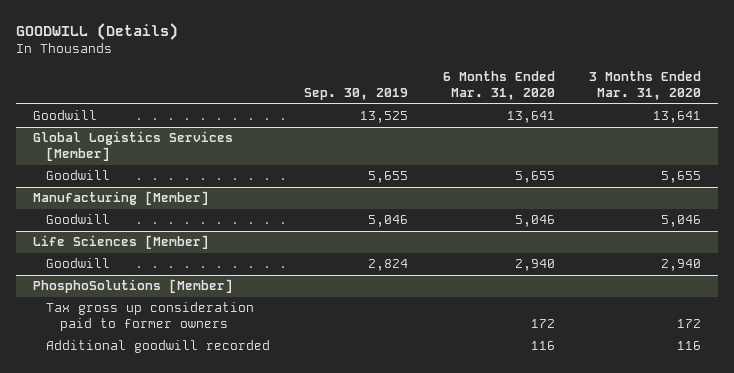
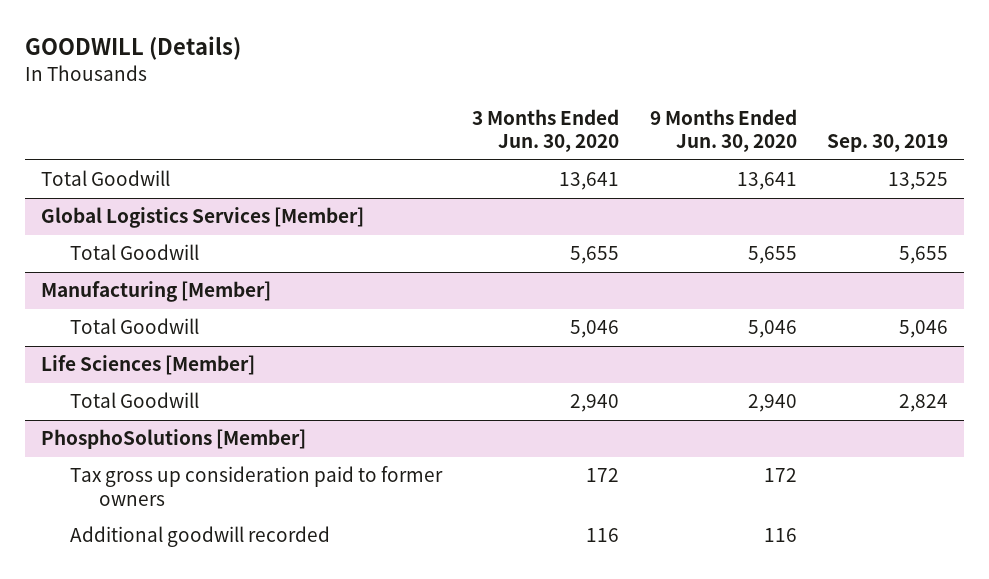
- | Sep. 30, 2019 | 6 Months Ended Mar. 31, 2020 | 3 Months Ended Mar. 31, 2020
+ | 3 Months Ended Jun. 30, 2020 | 9 Months Ended Jun. 30, 2020 | Sep. 30, 2019
- Goodwill | 13,525 | 13,641 | 13,641
+ Total Goodwill | 13,641 | 13,641 | 13,525
@ Global Logistics Services [Member]
- Goodwill | 5,655 | 5,655 | 5,655
+ Total Goodwill | 5,655 | 5,655 | 5,655
@ Manufacturing [Member]
- Goodwill | 5,046 | 5,046 | 5,046
+ Total Goodwill | 5,046 | 5,046 | 5,046
@ Life Sciences [Member]
- Goodwill | 2,824 | 2,940 | 2,940
+ Total Goodwill | 2,940 | 2,940 | 2,824

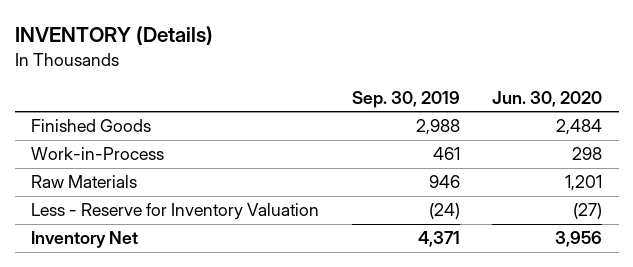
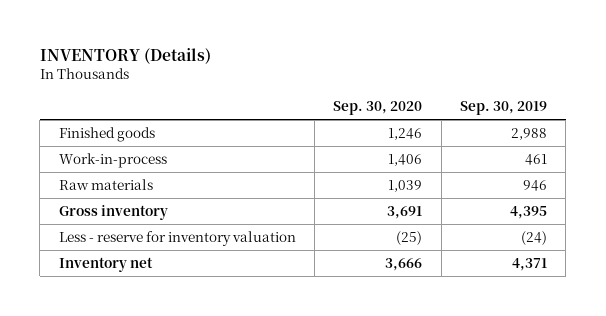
- | Sep. 30, 2019 | Jun. 30, 2020
+ | Sep. 30, 2020 | Sep. 30, 2019
- Finished Goods | 2,988 | 2,484
- Work-in-Process | 461 | 298
- Raw Materials | 946 | 1,201
- Less - Reserve for Inventory Valuation | (24) | (27)
- Inventory Net | 4,371 | 3,956
+ Finished goods | 1,246 | 2,988
+ Work-in-process | 1,406 | 461
+ Raw materials | 1,039 | 946
+ Gross inventory | 3,691 | 4,395
+ Less - reserve for inventory valuation | (25) | (24)
+ Inventory net | 3,666 | 4,371

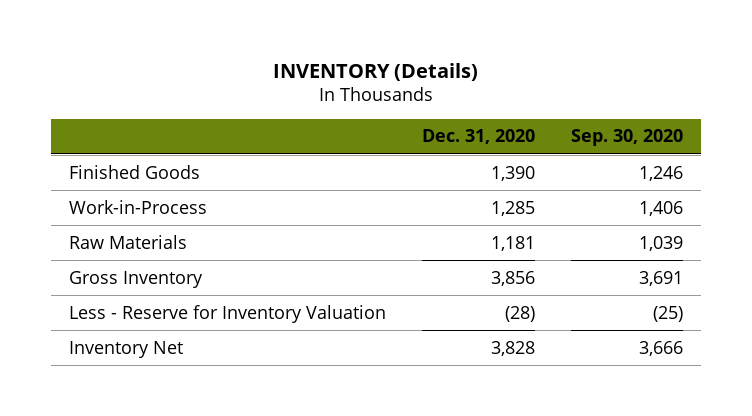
- | Sep. 30, 2020 | Sep. 30, 2019
+ | Dec. 31, 2020 | Sep. 30, 2020
- Finished goods | 1,246 | 2,988
- Work-in-process | 1,406 | 461
- Raw materials | 1,039 | 946
- Gross inventory | 3,691 | 4,395
- Less - reserve for inventory valuation | (25) | (24)
- Inventory net | 3,666 | 4,371
+ Finished Goods | 1,390 | 1,246
+ Work-in-Process | 1,285 | 1,406
+ Raw Materials | 1,181 | 1,039
+ Gross Inventory | 3,856 | 3,691
+ Less - Reserve for Inventory Valuation | (28) | (25)
+ Inventory Net | 3,828 | 3,666

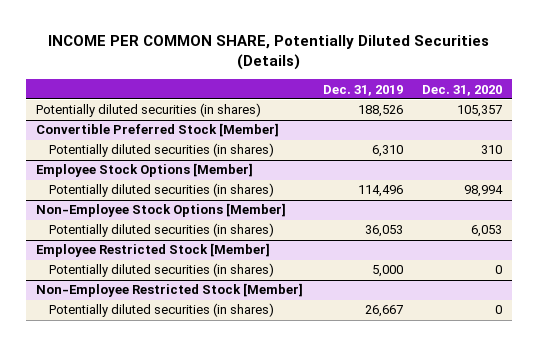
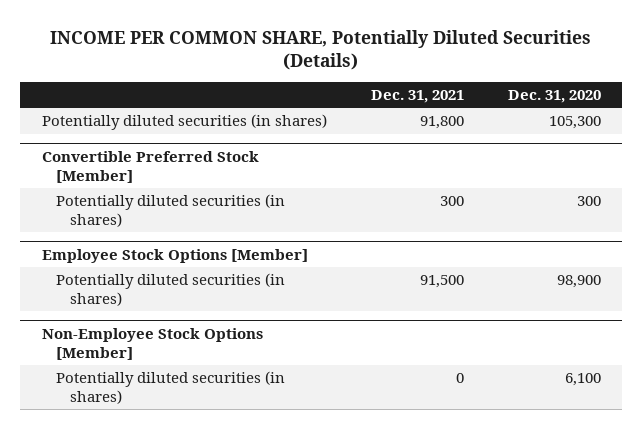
- | Dec. 31, 2019 | Dec. 31, 2020
+ | Dec. 31, 2021 | Dec. 31, 2020
- Potentially diluted securities (in shares) | 188,526 | 105,357
+ Potentially diluted securities (in shares) | 91,800 | 105,300
@ Convertible Preferred Stock [Member]
- Potentially diluted securities (in shares) | 6,310 | 310
+ Potentially diluted securities (in shares) | 300 | 300
@ Employee Stock Options [Member]
- Potentially diluted securities (in shares) | 114,496 | 98,994
+ Potentially diluted securities (in shares) | 91,500 | 98,900
@ Non-Employee Stock Options [Member]
- Potentially diluted securities (in shares) | 36,053 | 6,053
- Employee Restricted Stock [Member]
- Potentially diluted securities (in shares) | 5,000 | 0
- Non-Employee Restricted Stock [Member]
- Potentially diluted securities (in shares) | 26,667 | 0
@ Non-Employee Stock Options [Member]
+ Potentially diluted securities (in shares) | 0 | 6,100

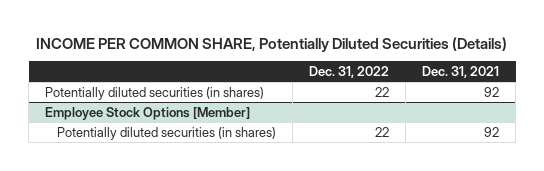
- | Dec. 31, 2021 | Dec. 31, 2020
+ | Dec. 31, 2022 | Dec. 31, 2021
- Potentially diluted securities (in shares) | 91,800 | 105,300
- Convertible Preferred Stock [Member]
- Potentially diluted securities (in shares) | 300 | 300
+ Potentially diluted securities (in shares) | 22 | 92
@ Employee Stock Options [Member]
- Potentially diluted securities (in shares) | 91,500 | 98,900
- Non-Employee Stock Options [Member]
- Potentially diluted securities (in shares) | 0 | 6,100
@ Employee Stock Options [Member]
+ Potentially diluted securities (in shares) | 22 | 92

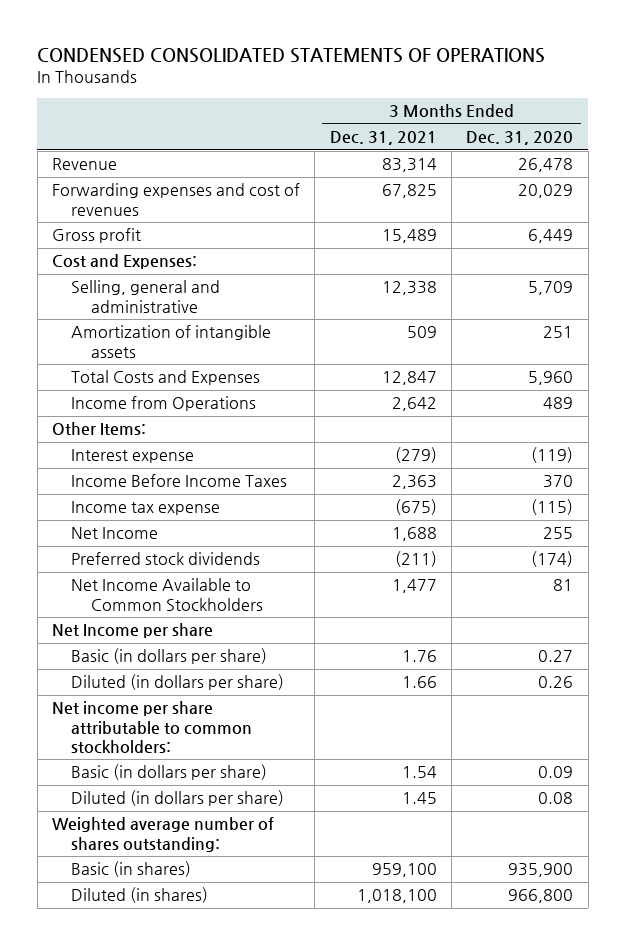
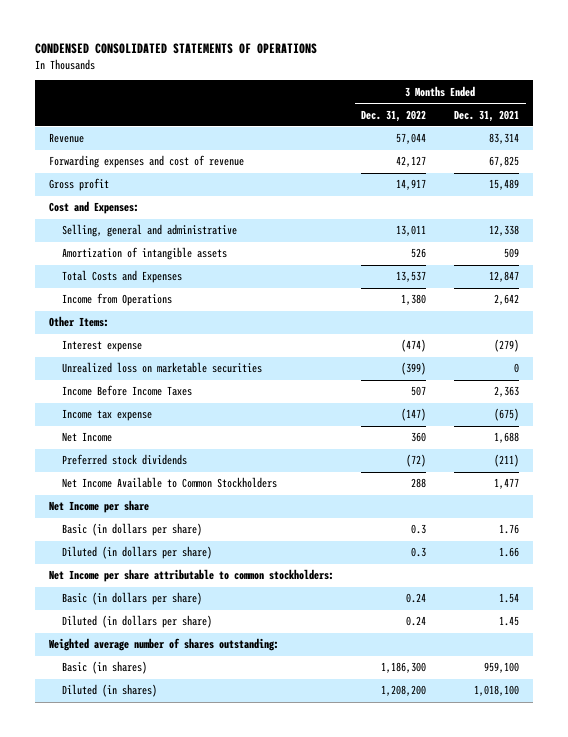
- | 3 Months Ended Dec. 31, 2021 | 3 Months Ended Dec. 31, 2020
+ | 3 Months Ended Dec. 31, 2022 | 3 Months Ended Dec. 31, 2021
- Forwarding expenses and cost of revenues | 67,825 | 20,029
+ Forwarding expenses and cost of revenue | 42,127 | 67,825
+ Unrealized loss on marketable securities | (399) | 0
- Net income per share attributable to common stockholders:
+ Net Income per share attributable to common stockholders:

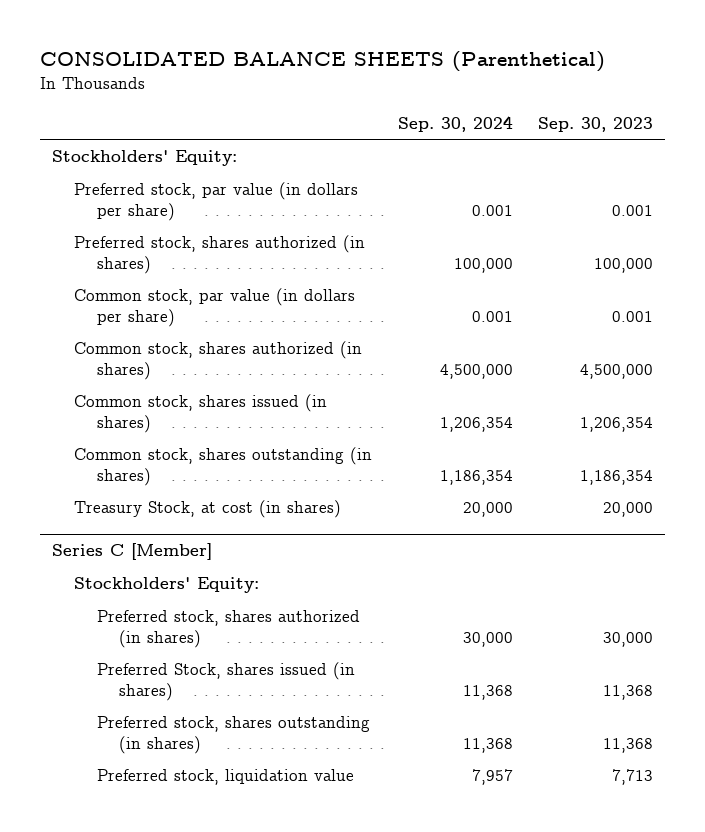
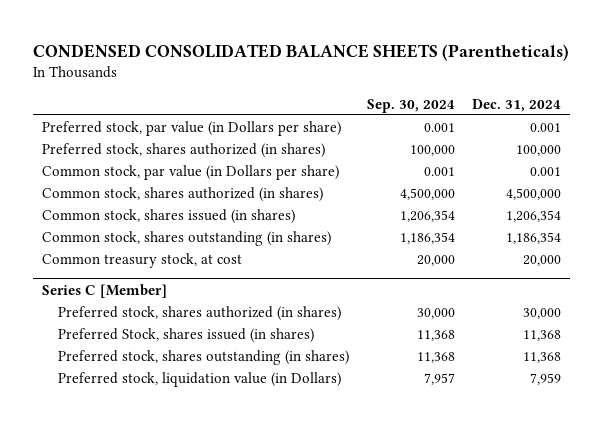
- CONSOLIDATED BALANCE SHEETS (Parenthetical)
+ CONDENSED CONSOLIDATED BALANCE SHEETS (Parentheticals)
- | Sep. 30, 2024 | Sep. 30, 2023
+ | Sep. 30, 2024 | Dec. 31, 2024
- Stockholders' Equity:
- Preferred stock, par value (in dollars per share) | 0.001 | 0.001
+ Preferred stock, par value (in Dollars per share) | 0.001 | 0.001
- Common stock, par value (in dollars per share) | 0.001 | 0.001
+ Common stock, par value (in Dollars per share) | 0.001 | 0.001
- Treasury Stock, at cost (in shares) | 20,000 | 20,000
+ Common treasury stock, at cost | 20,000 | 20,000
@ Series C [Member]
- Stockholders' Equity:
- Preferred stock, liquidation value | 7,957 | 7,713
+ Preferred stock, liquidation value (in Dollars) | 7,957 | 7,959

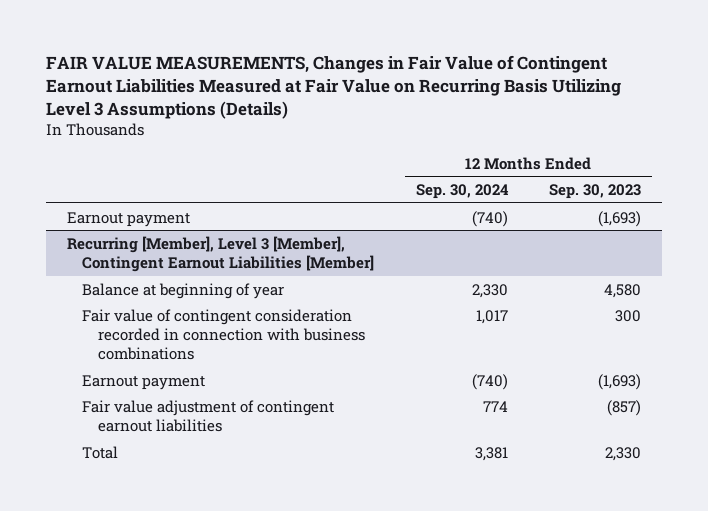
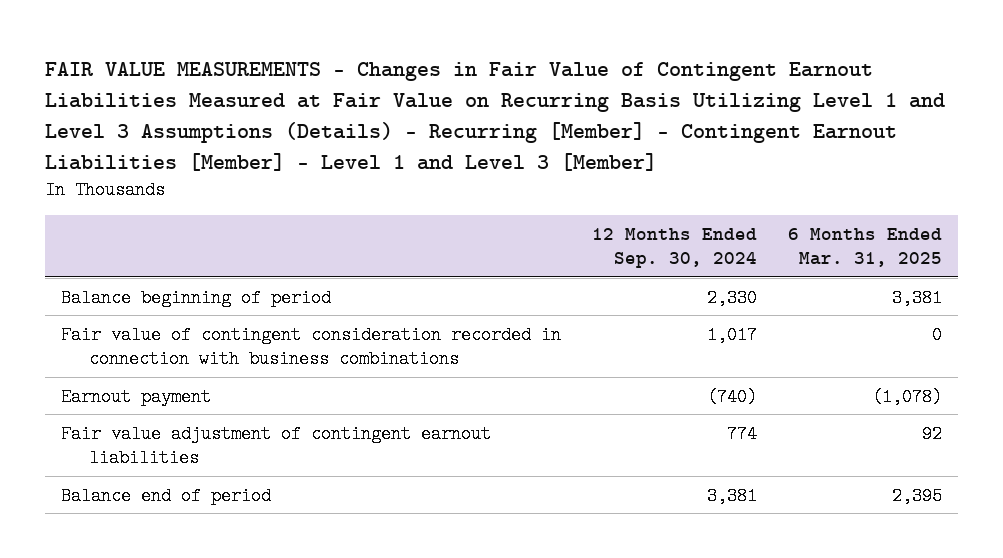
- FAIR VALUE MEASUREMENTS, Changes in Fair Value of Contingent Earnout Liabilities Measured at Fair Value on Recurring Basis Utilizing Level 3 Assumptions (Details)
+ FAIR VALUE MEASUREMENTS - Changes in Fair Value of Contingent Earnout Liabilities Measured at Fair Value on Recurring Basis Utilizing Level 1 and Level 3 Assumptions (Details) - Recurring [Member] - Contingent Earnout Liabilities [Member] - Level 1 and Level 3 [Member]
- | 12 Months Ended Sep. 30, 2024 | 12 Months Ended Sep. 30, 2023
+ | 12 Months Ended Sep. 30, 2024 | 6 Months Ended Mar. 31, 2025
- Earnout payment | (740) | (1,693)
- Recurring [Member], Level 3 [Member], Contingent Earnout Liabilities [Member]
- Balance at beginning of year | 2,330 | 4,580
+ Balance beginning of period | 2,330 | 3,381
- Total | 3,381 | 2,330
+ Balance end of period | 3,381 | 2,395

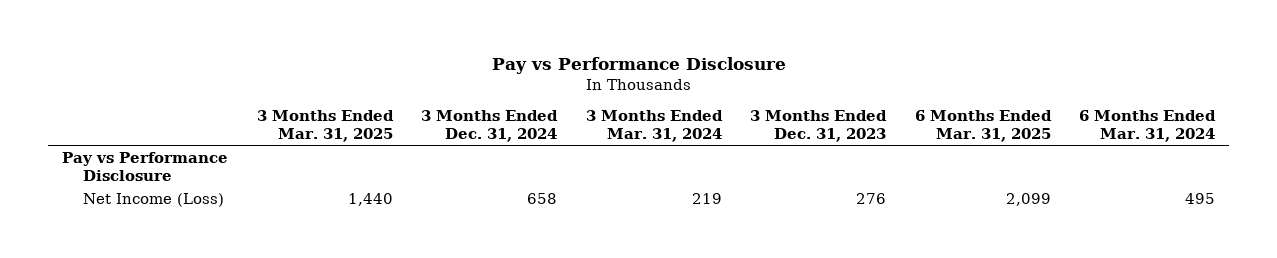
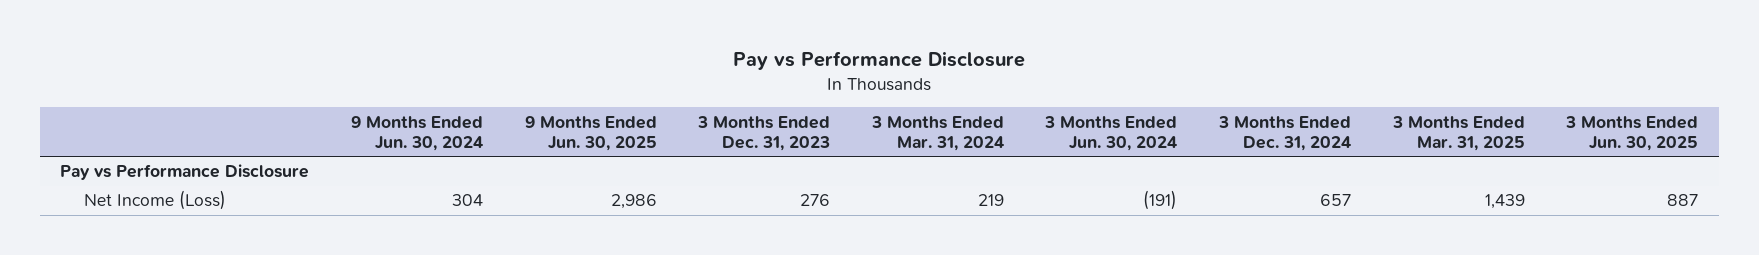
- | 3 Months Ended Mar. 31, 2025 | 3 Months Ended Dec. 31, 2024 | 3 Months Ended Mar. 31, 2024 | 3 Months Ended Dec. 31, 2023 | 6 Months Ended Mar. 31, 2025 | 6 Months Ended Mar. 31, 2024
+ | 9 Months Ended Jun. 30, 2024 | 9 Months Ended Jun. 30, 2025 | 3 Months Ended Dec. 31, 2023 | 3 Months Ended Mar. 31, 2024 | 3 Months Ended Jun. 30, 2024 | 3 Months Ended Dec. 31, 2024 | 3 Months Ended Mar. 31, 2025 | 3 Months Ended Jun. 30, 2025
- Net Income (Loss) | 1,440 | 658 | 219 | 276 | 2,099 | 495
+ Net Income (Loss) | 304 | 2,986 | 276 | 219 | (191) | 657 | 1,439 | 887

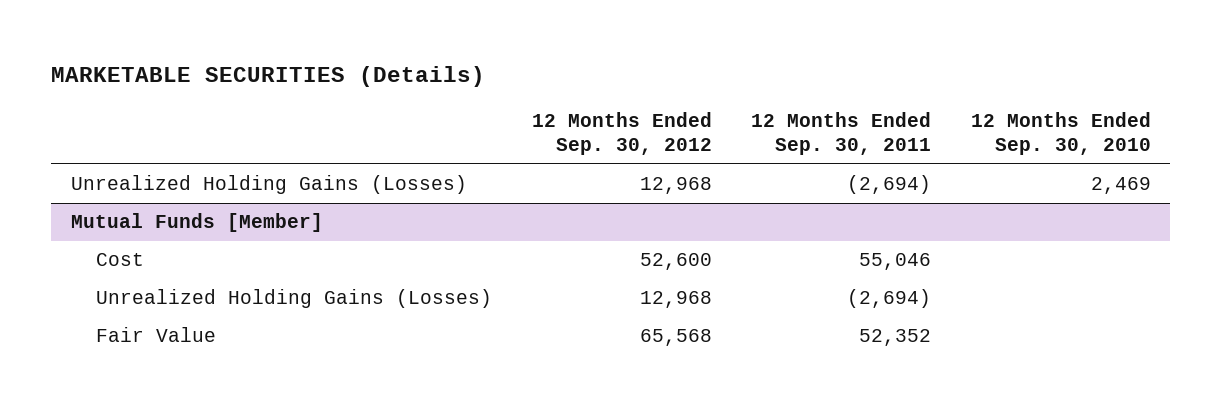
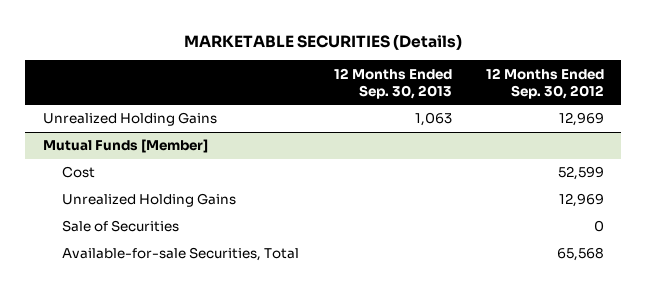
- | 12 Months Ended Sep. 30, 2012 | 12 Months Ended Sep. 30, 2011 | 12 Months Ended Sep. 30, 2010
+ | 12 Months Ended Sep. 30, 2013 | 12 Months Ended Sep. 30, 2012
- Unrealized Holding Gains (Losses) | 12,968 | (2,694) | 2,469
+ Unrealized Holding Gains | 1,063 | 12,969
@ Mutual Funds [Member]
- Cost | 52,600 | 55,046 |
- Unrealized Holding Gains (Losses) | 12,968 | (2,694) |
- Fair Value | 65,568 | 52,352 |
+ Cost | | 52,599
+ Unrealized Holding Gains | | 12,969
+ Sale of Securities | | 0
+ Available-for-sale Securities, Total | | 65,568

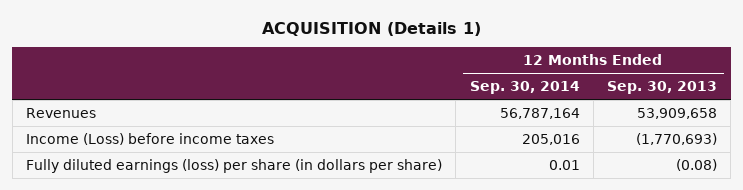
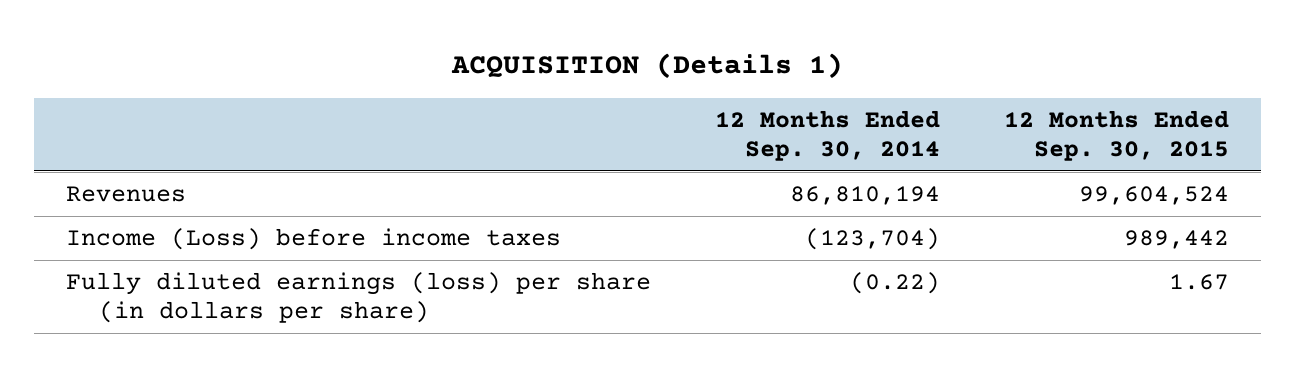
- | 12 Months Ended Sep. 30, 2014 | 12 Months Ended Sep. 30, 2013
+ | 12 Months Ended Sep. 30, 2014 | 12 Months Ended Sep. 30, 2015
- Revenues | 56,787,164 | 53,909,658
- Income (Loss) before income taxes | 205,016 | (1,770,693)
- Fully diluted earnings (loss) per share (in dollars per share) | 0.01 | (0.08)
+ Revenues | 86,810,194 | 99,604,524
+ Income (Loss) before income taxes | (123,704) | 989,442
+ Fully diluted earnings (loss) per share (in dollars per share) | (0.22) | 1.67

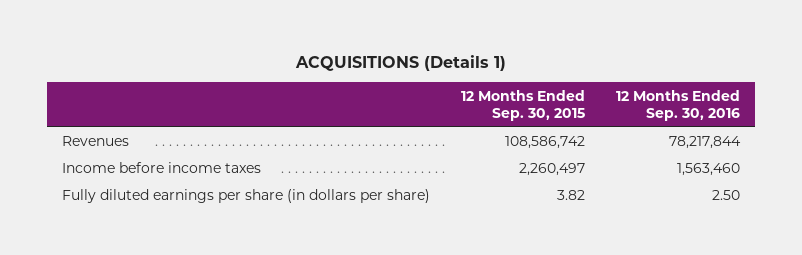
- ACQUISITION (Details 1)
+ ACQUISITIONS (Details 1)
- | 12 Months Ended Sep. 30, 2014 | 12 Months Ended Sep. 30, 2015
+ | 12 Months Ended Sep. 30, 2015 | 12 Months Ended Sep. 30, 2016
- Revenues | 86,810,194 | 99,604,524
- Income (Loss) before income taxes | (123,704) | 989,442
- Fully diluted earnings (loss) per share (in dollars per share) | (0.22) | 1.67
+ Revenues | 108,586,742 | 78,217,844
+ Income before income taxes | 2,260,497 | 1,563,460
+ Fully diluted earnings per share (in dollars per share) | 3.82 | 2.50

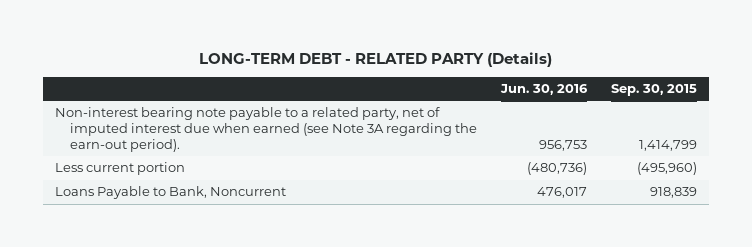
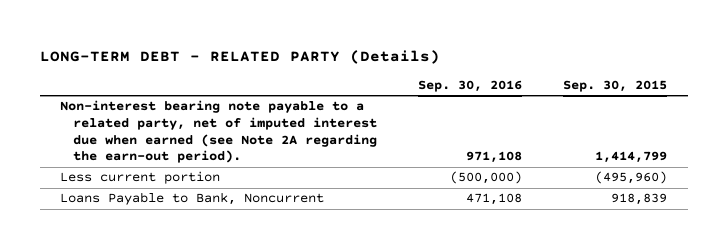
- | Jun. 30, 2016 | Sep. 30, 2015
+ | Sep. 30, 2016 | Sep. 30, 2015
- Non-interest bearing note payable to a related party, net of imputed interest due when earned (see Note 3A regarding the earn-out period). | 956,753 | 1,414,799
+ Non-interest bearing note payable to a related party, net of imputed interest due when earned (see Note 2A regarding the earn-out period). | 971,108 | 1,414,799

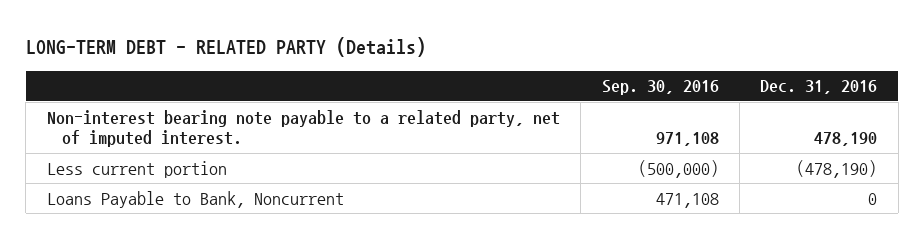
- | Sep. 30, 2016 | Sep. 30, 2015
+ | Sep. 30, 2016 | Dec. 31, 2016
- Non-interest bearing note payable to a related party, net of imputed interest due when earned (see Note 2A regarding the earn-out period). | 971,108 | 1,414,799
+ Non-interest bearing note payable to a related party, net of imputed interest. | 971,108 | 478,190

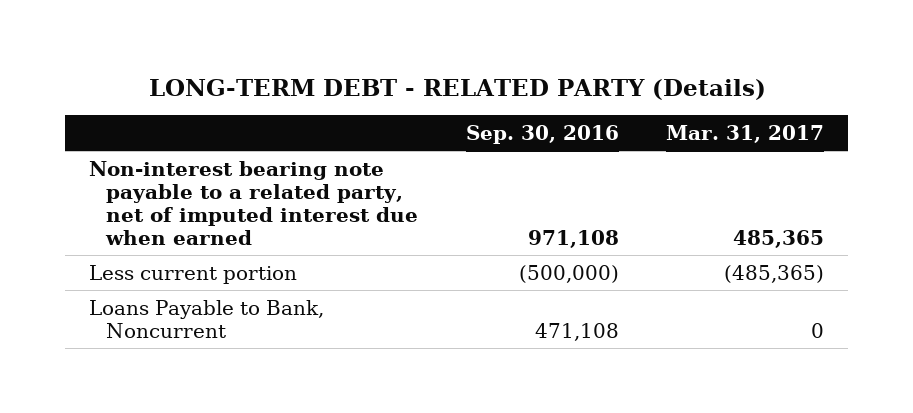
- | Sep. 30, 2016 | Dec. 31, 2016
+ | Sep. 30, 2016 | Mar. 31, 2017
- Non-interest bearing note payable to a related party, net of imputed interest. | 971,108 | 478,190
+ Non-interest bearing note payable to a related party, net of imputed interest due when earned | 971,108 | 485,365

